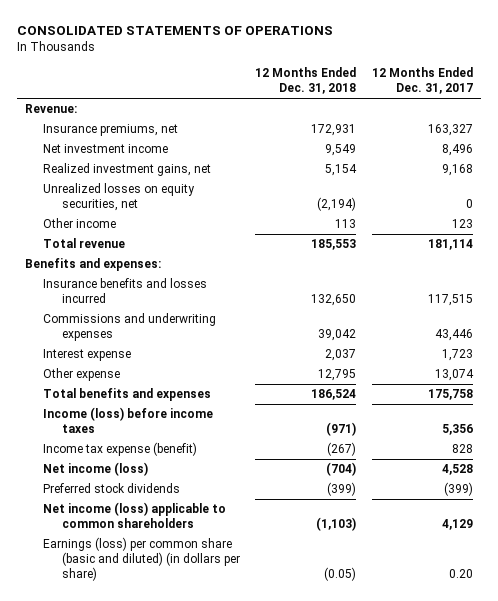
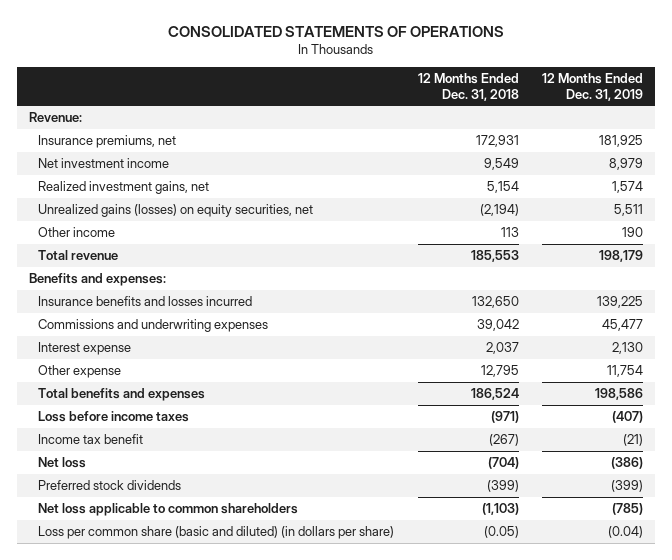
- | 12 Months Ended Dec. 31, 2018 | 12 Months Ended Dec. 31, 2017
+ | 12 Months Ended Dec. 31, 2018 | 12 Months Ended Dec. 31, 2019
- Unrealized losses on equity securities, net | (2,194) | 0
+ Unrealized gains (losses) on equity securities, net | (2,194) | 5,511
- Income (loss) before income taxes | (971) | 5,356
- Income tax expense (benefit) | (267) | 828
- Net income (loss) | (704) | 4,528
+ Loss before income taxes | (971) | (407)
+ Income tax benefit | (267) | (21)
+ Net loss | (704) | (386)
- Net income (loss) applicable to common shareholders | (1,103) | 4,129
- Earnings (loss) per common share (basic and diluted) (in dollars per share) | (0.05) | 0.20
+ Net loss applicable to common shareholders | (1,103) | (785)
+ Loss per common share (basic and diluted) (in dollars per share) | (0.05) | (0.04)

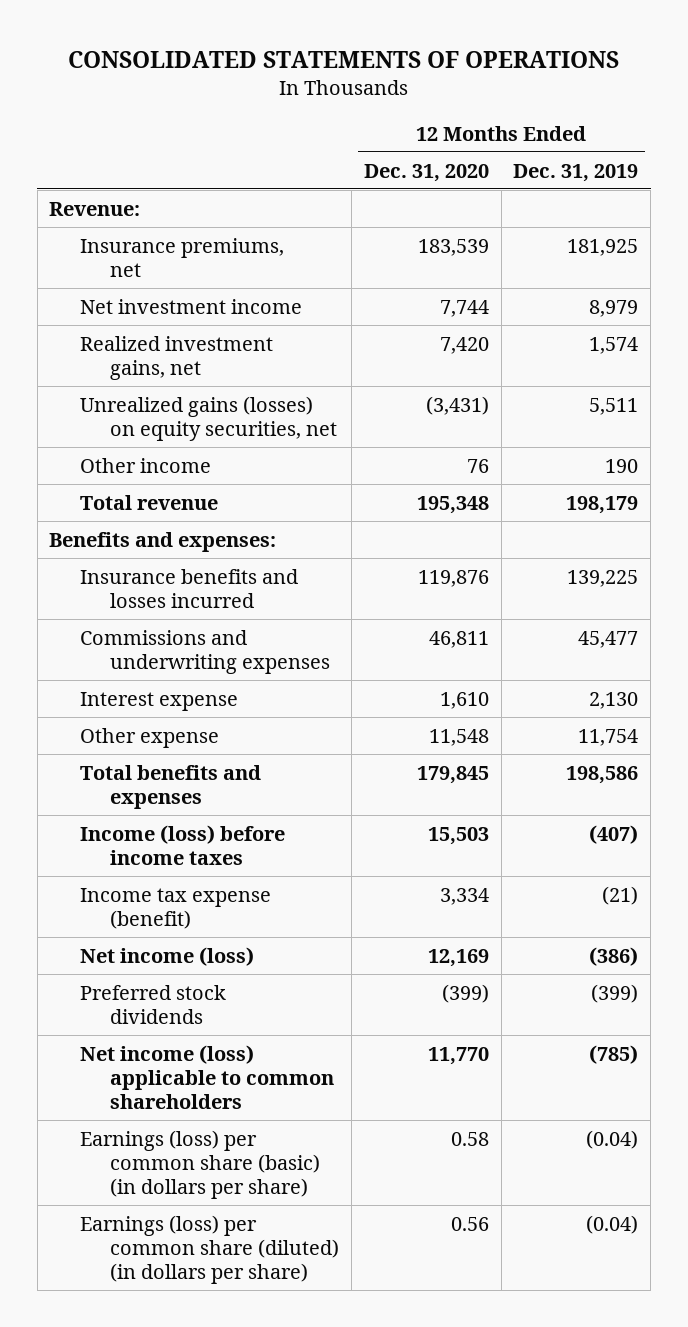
- | 12 Months Ended Dec. 31, 2018 | 12 Months Ended Dec. 31, 2019
+ | 12 Months Ended Dec. 31, 2020 | 12 Months Ended Dec. 31, 2019
- Loss before income taxes | (971) | (407)
- Income tax benefit | (267) | (21)
- Net loss | (704) | (386)
+ Income (loss) before income taxes | 15,503 | (407)
+ Income tax expense (benefit) | 3,334 | (21)
+ Net income (loss) | 12,169 | (386)
- Net loss applicable to common shareholders | (1,103) | (785)
- Loss per common share (basic and diluted) (in dollars per share) | (0.05) | (0.04)
+ Net income (loss) applicable to common shareholders | 11,770 | (785)
+ Earnings (loss) per common share (basic) (in dollars per share) | 0.58 | (0.04)
+ Earnings (loss) per common share (diluted) (in dollars per share) | 0.56 | (0.04)

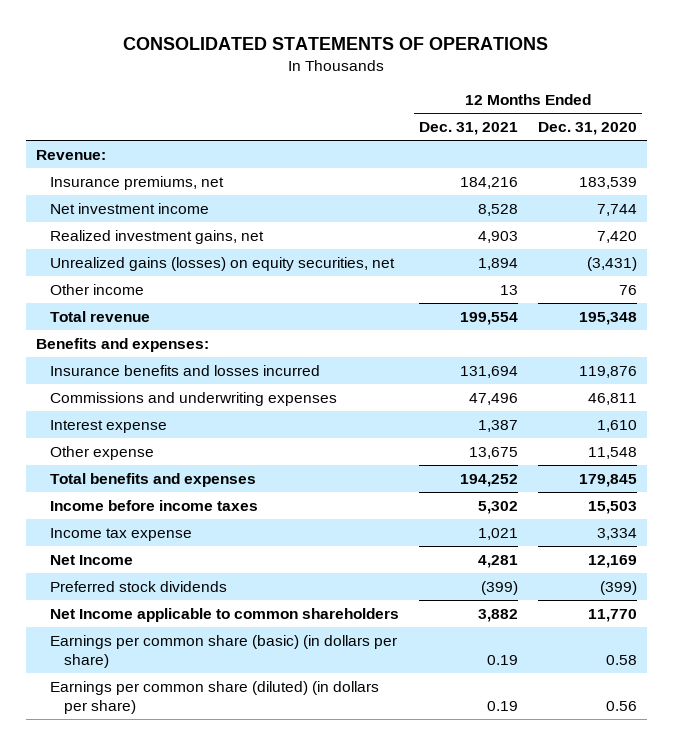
- | 12 Months Ended Dec. 31, 2020 | 12 Months Ended Dec. 31, 2019
+ | 12 Months Ended Dec. 31, 2021 | 12 Months Ended Dec. 31, 2020
- Income (loss) before income taxes | 15,503 | (407)
- Income tax expense (benefit) | 3,334 | (21)
- Net income (loss) | 12,169 | (386)
+ Income before income taxes | 5,302 | 15,503
+ Income tax expense | 1,021 | 3,334
+ Net Income | 4,281 | 12,169
- Net income (loss) applicable to common shareholders | 11,770 | (785)
- Earnings (loss) per common share (basic) (in dollars per share) | 0.58 | (0.04)
- Earnings (loss) per common share (diluted) (in dollars per share) | 0.56 | (0.04)
+ Net Income applicable to common shareholders | 3,882 | 11,770
+ Earnings per common share (basic) (in dollars per share) | 0.19 | 0.58
+ Earnings per common share (diluted) (in dollars per share) | 0.19 | 0.56

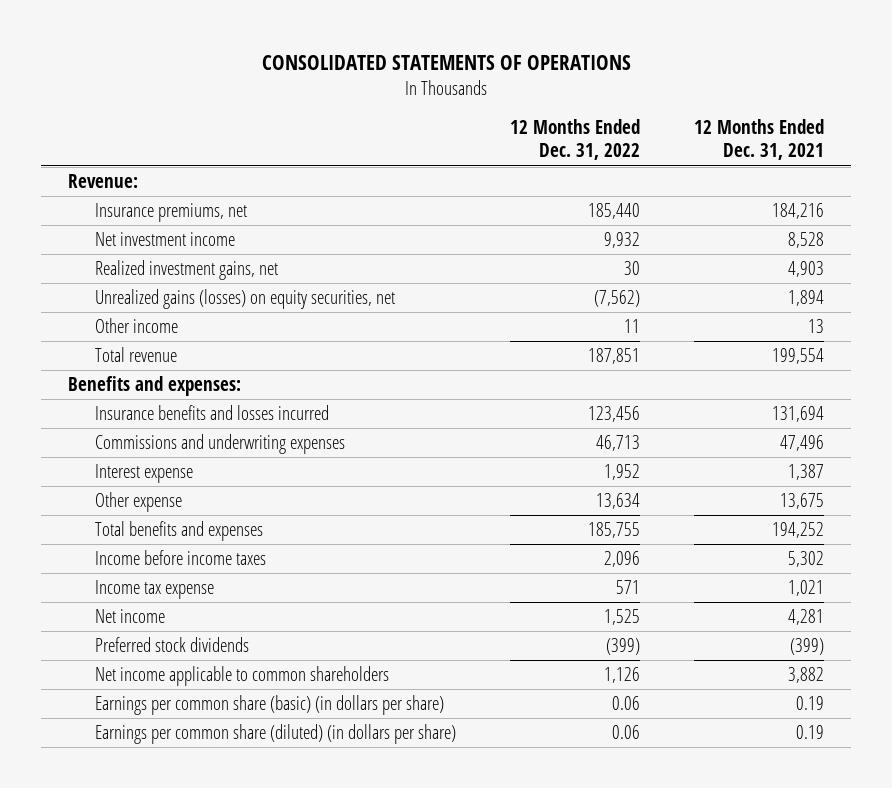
- | 12 Months Ended Dec. 31, 2021 | 12 Months Ended Dec. 31, 2020
+ | 12 Months Ended Dec. 31, 2022 | 12 Months Ended Dec. 31, 2021
- Net Income | 4,281 | 12,169
+ Net income | 1,525 | 4,281
- Net Income applicable to common shareholders | 3,882 | 11,770
+ Net income applicable to common shareholders | 1,126 | 3,882

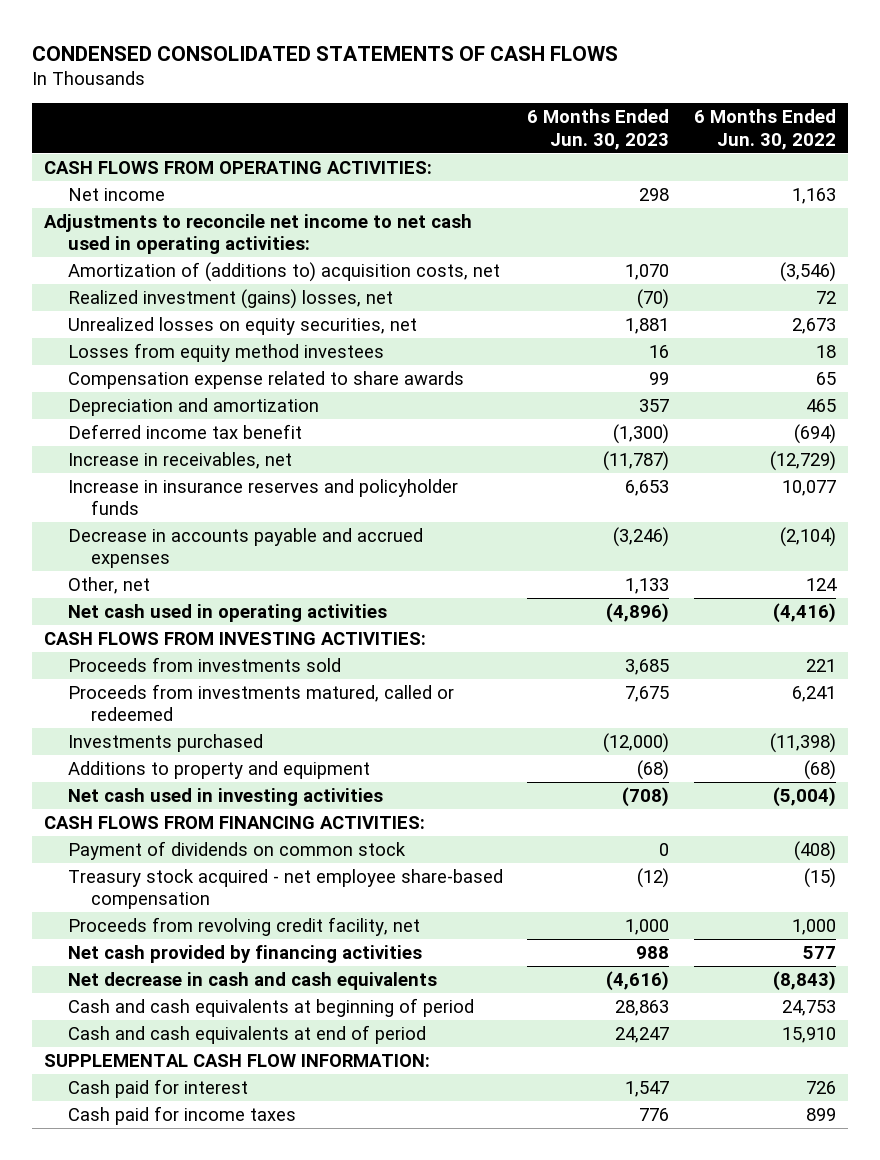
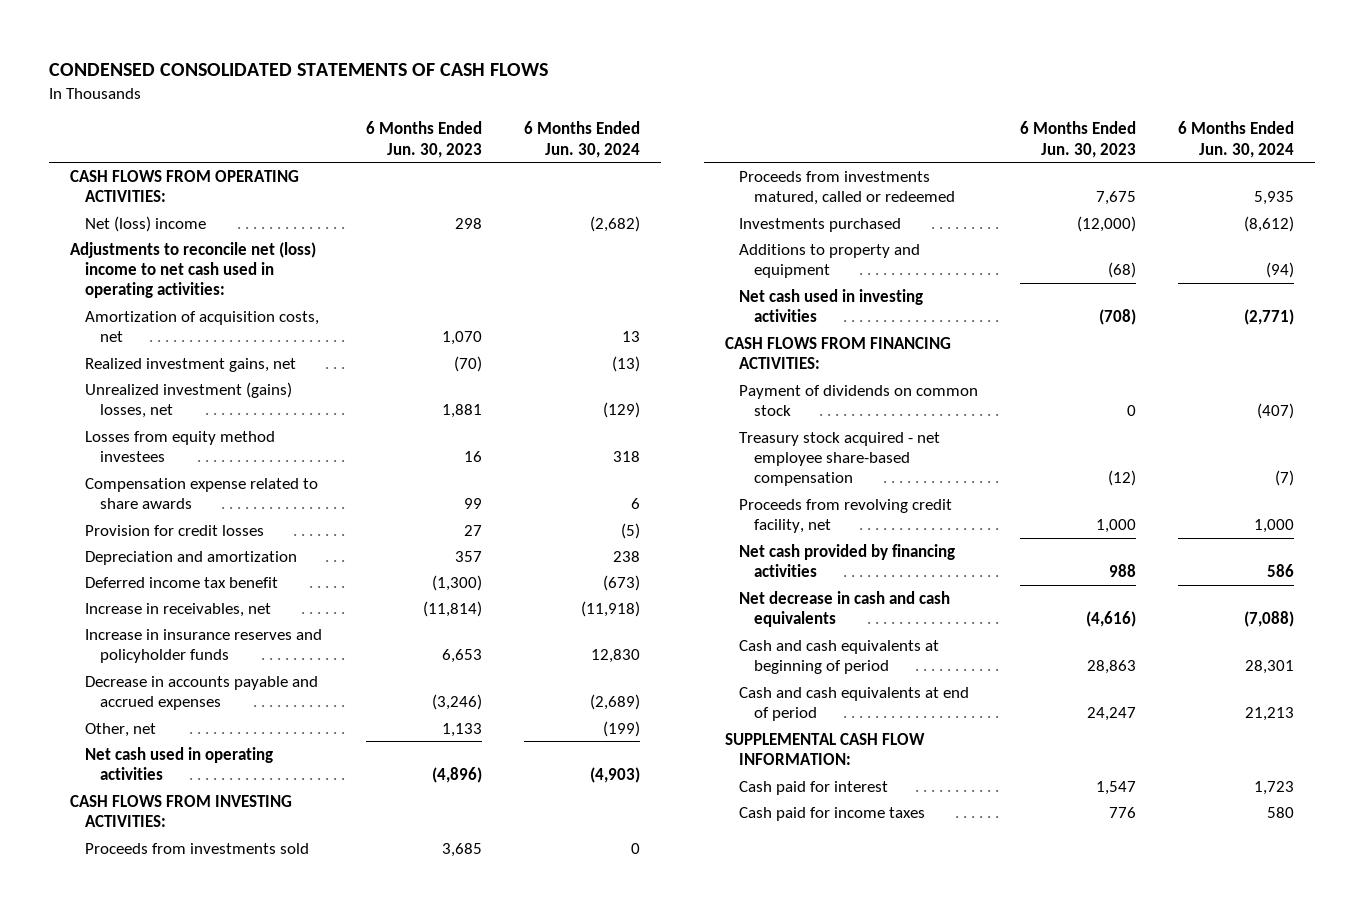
- | 6 Months Ended Jun. 30, 2023 | 6 Months Ended Jun. 30, 2022
+ | 6 Months Ended Jun. 30, 2023 | 6 Months Ended Jun. 30, 2024
- Net income | 298 | 1,163
- Adjustments to reconcile net income to net cash used in operating activities:
- Amortization of (additions to) acquisition costs, net | 1,070 | (3,546)
- Realized investment (gains) losses, net | (70) | 72
- Unrealized losses on equity securities, net | 1,881 | 2,673
+ Net (loss) income | 298 | (2,682)
+ Adjustments to reconcile net (loss) income to net cash used in operating activities:
+ Amortization of acquisition costs, net | 1,070 | 13
+ Realized investment gains, net | (70) | (13)
+ Unrealized investment (gains) losses, net | 1,881 | (129)
+ Provision for credit losses | 27 | (5)
- Increase in receivables, net | (11,787) | (12,729)
+ Increase in receivables, net | (11,814) | (11,918)

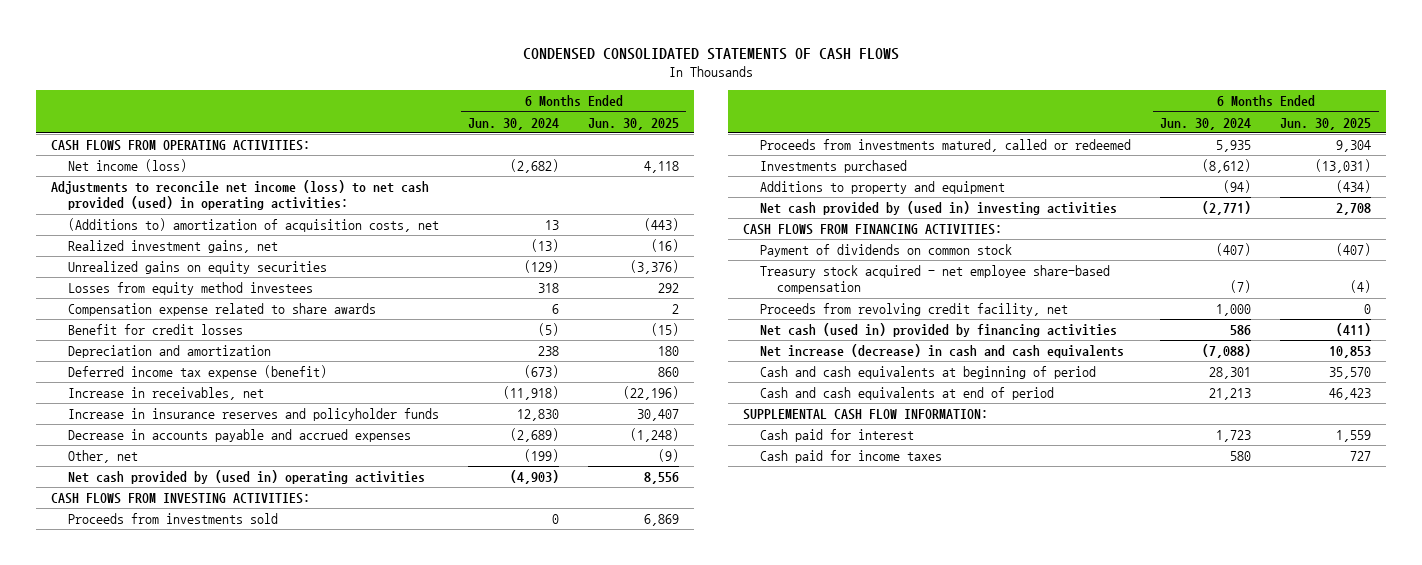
- | 6 Months Ended Jun. 30, 2023 | 6 Months Ended Jun. 30, 2024
+ | 6 Months Ended Jun. 30, 2024 | 6 Months Ended Jun. 30, 2025
- Net (loss) income | 298 | (2,682)
- Adjustments to reconcile net (loss) income to net cash used in operating activities:
- Amortization of acquisition costs, net | 1,070 | 13
+ Net income (loss) | (2,682) | 4,118
+ Adjustments to reconcile net income (loss) to net cash provided (used) in operating activities:
+ (Additions to) amortization of acquisition costs, net | 13 | (443)
- Unrealized investment (gains) losses, net | 1,881 | (129)
+ Unrealized gains on equity securities | (129) | (3,376)
- Provision for credit losses | 27 | (5)
+ Benefit for credit losses | (5) | (15)
- Deferred income tax benefit | (1,300) | (673)
+ Deferred income tax expense (benefit) | (673) | 860
- Net cash used in operating activities | (4,896) | (4,903)
+ Net cash provided by (used in) operating activities | (4,903) | 8,556
- Net cash used in investing activities | (708) | (2,771)
+ Net cash provided by (used in) investing activities | (2,771) | 2,708
- Net cash provided by financing activities | 988 | 586
- Net decrease in cash and cash equivalents | (4,616) | (7,088)
+ Net cash (used in) provided by financing activities | 586 | (411)
+ Net increase (decrease) in cash and cash equivalents | (7,088) | 10,853

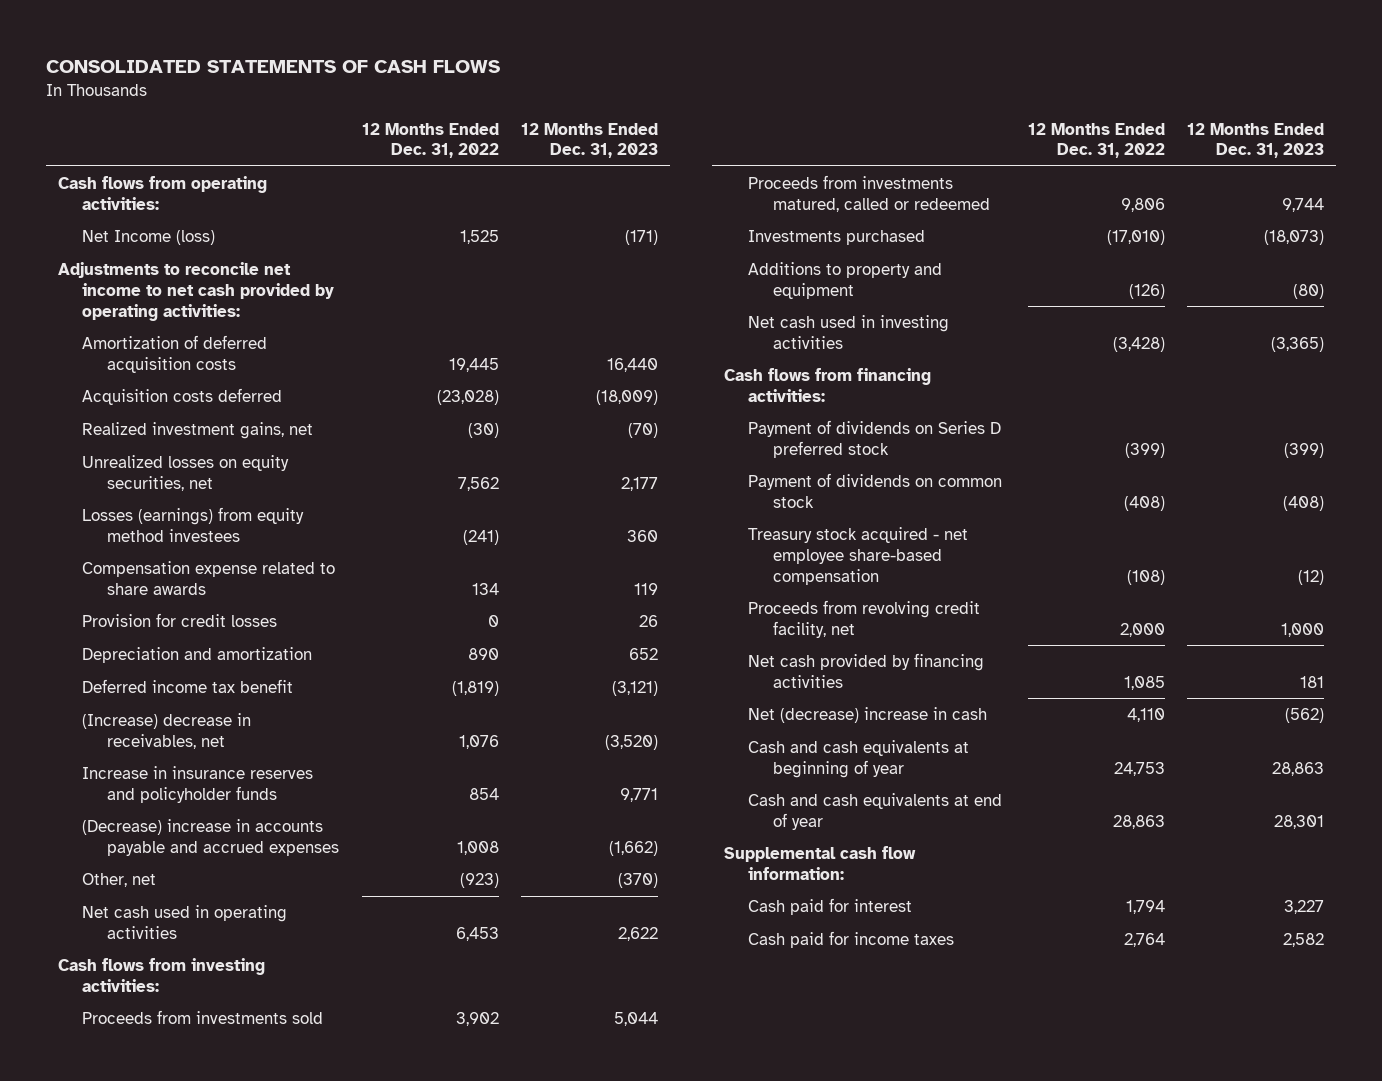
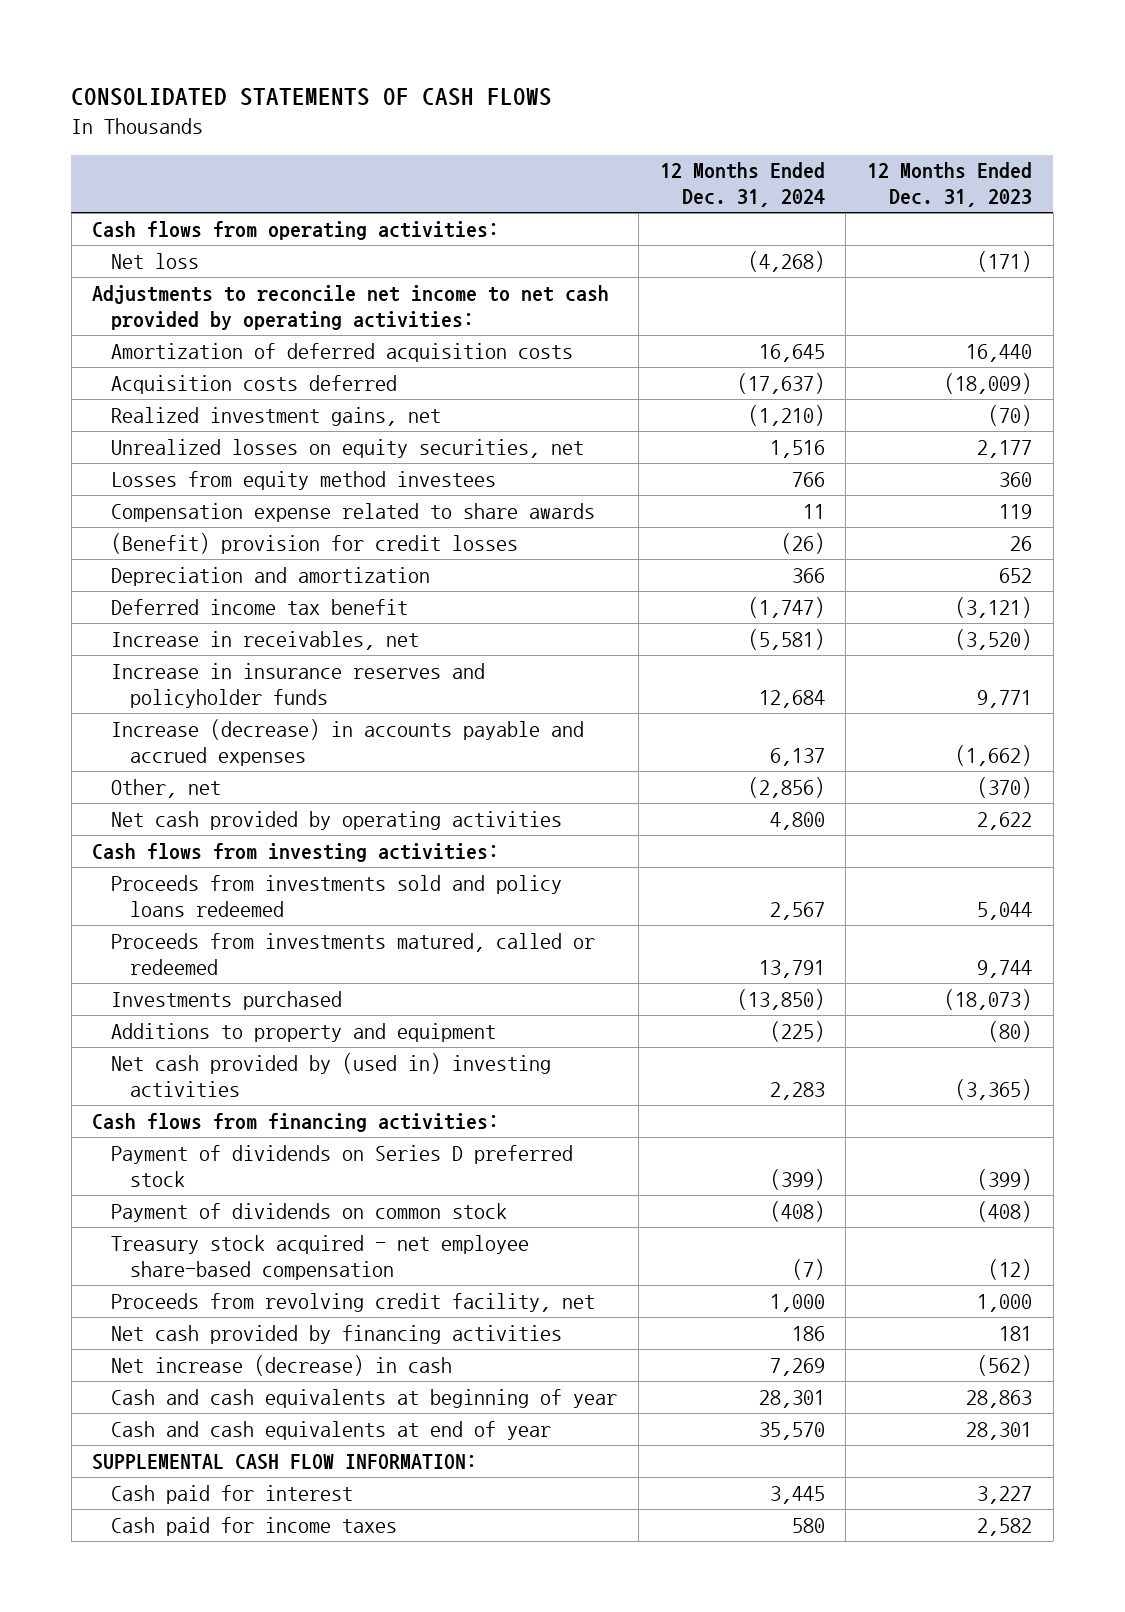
- | 12 Months Ended Dec. 31, 2022 | 12 Months Ended Dec. 31, 2023
+ | 12 Months Ended Dec. 31, 2024 | 12 Months Ended Dec. 31, 2023
- Net Income (loss) | 1,525 | (171)
+ Net loss | (4,268) | (171)
- Losses (earnings) from equity method investees | (241) | 360
+ Losses from equity method investees | 766 | 360
- Provision for credit losses | 0 | 26
+ (Benefit) provision for credit losses | (26) | 26
- (Increase) decrease in receivables, net | 1,076 | (3,520)
+ Increase in receivables, net | (5,581) | (3,520)
- (Decrease) increase in accounts payable and accrued expenses | 1,008 | (1,662)
+ Increase (decrease) in accounts payable and accrued expenses | 6,137 | (1,662)
- Net cash used in operating activities | 6,453 | 2,622
+ Net cash provided by operating activities | 4,800 | 2,622
- Proceeds from investments sold | 3,902 | 5,044
+ Proceeds from investments sold and policy loans redeemed | 2,567 | 5,044
- Net cash used in investing activities | (3,428) | (3,365)
+ Net cash provided by (used in) investing activities | 2,283 | (3,365)
- Net (decrease) increase in cash | 4,110 | (562)
+ Net increase (decrease) in cash | 7,269 | (562)
- Supplemental cash flow information:
+ SUPPLEMENTAL CASH FLOW INFORMATION:

